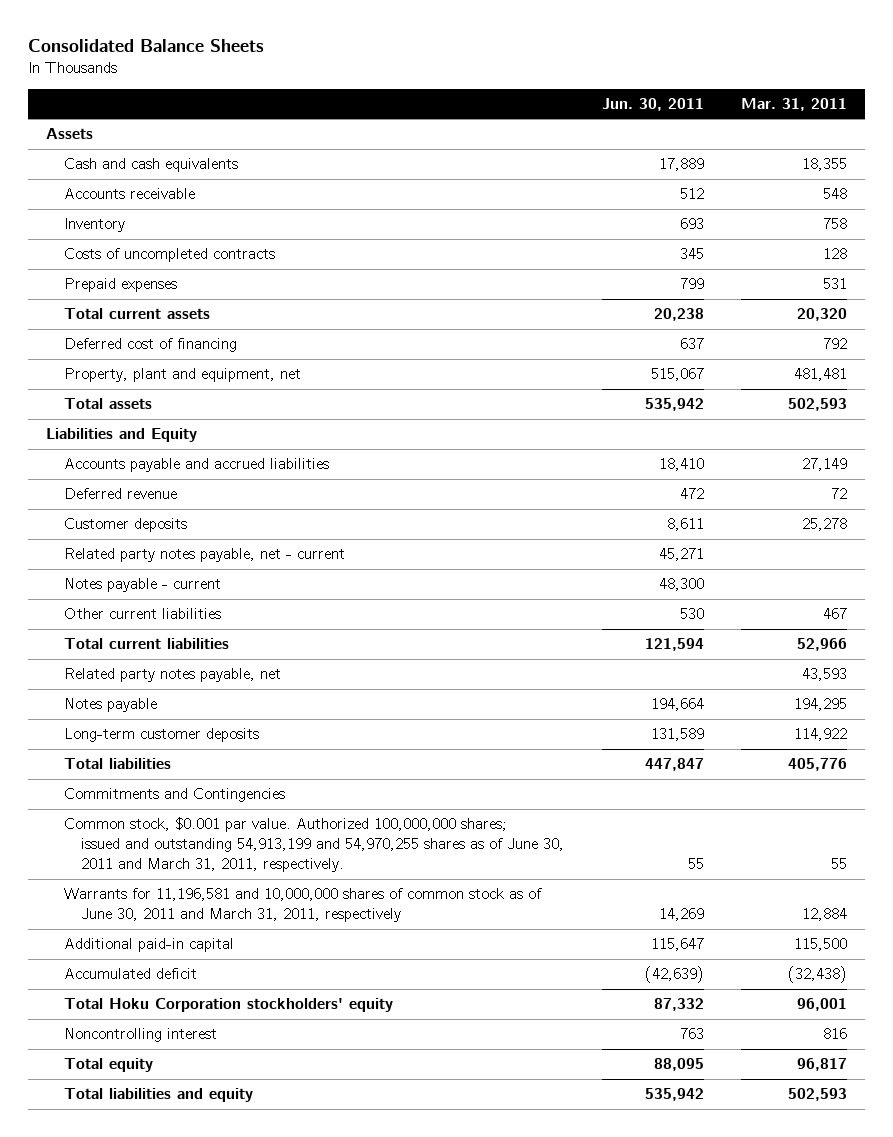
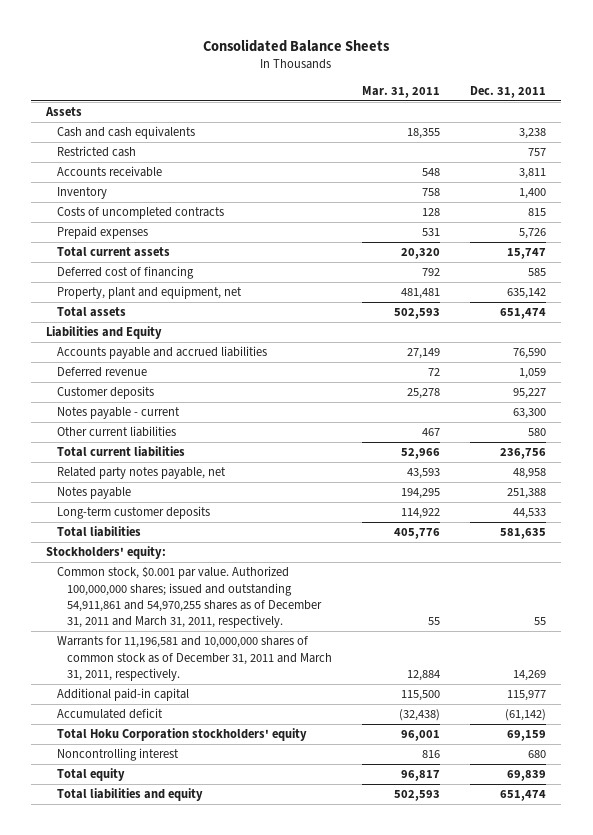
- | Jun. 30, 2011 | Mar. 31, 2011
+ | Mar. 31, 2011 | Dec. 31, 2011
+ Restricted cash | | 757
- Related party notes payable, net - current | 45,271 |
- Commitments and Contingencies
- Common stock, $0.001 par value. Authorized 100,000,000 shares; issued and outstanding 54,913,199 and 54,970,255 shares as of June 30, 2011 and March 31, 2011, respectively. | 55 | 55
- Warrants for 11,196,581 and 10,000,000 shares of common stock as of June 30, 2011 and March 31, 2011, respectively | 14,269 | 12,884
+ Stockholders' equity:
+ Common stock, $0.001 par value. Authorized 100,000,000 shares; issued and outstanding 54,911,861 and 54,970,255 shares as of December 31, 2011 and March 31, 2011, respectively. | 55 | 55
+ Warrants for 11,196,581 and 10,000,000 shares of common stock as of December 31, 2011 and March 31, 2011, respectively. | 12,884 | 14,269

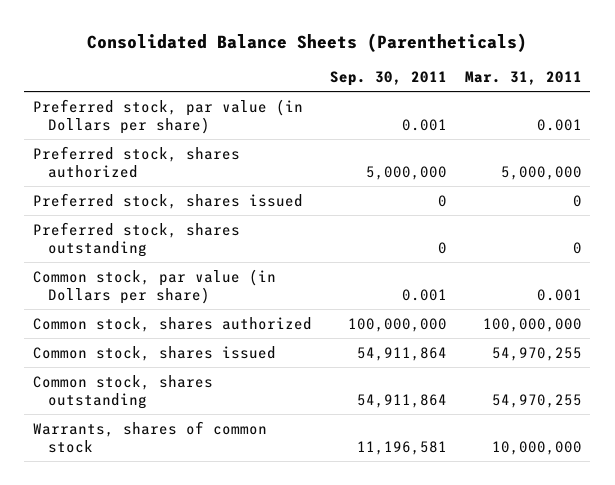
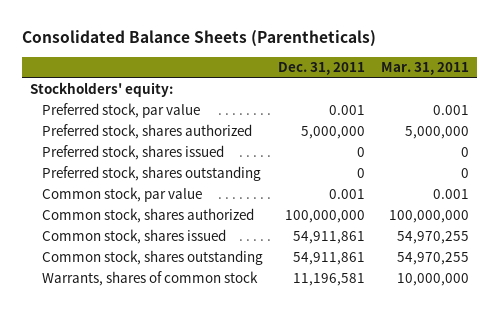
- | Sep. 30, 2011 | Mar. 31, 2011
+ | Dec. 31, 2011 | Mar. 31, 2011
- Preferred stock, par value (in Dollars per share) | 0.001 | 0.001
+ Stockholders' equity:
+ Preferred stock, par value | 0.001 | 0.001
- Common stock, par value (in Dollars per share) | 0.001 | 0.001
+ Common stock, par value | 0.001 | 0.001

